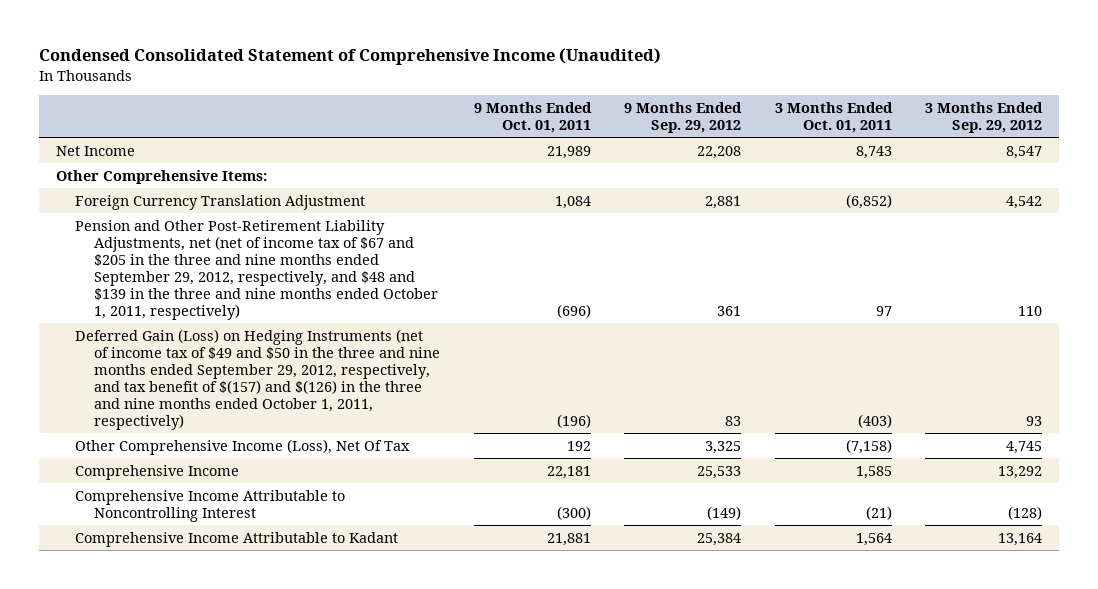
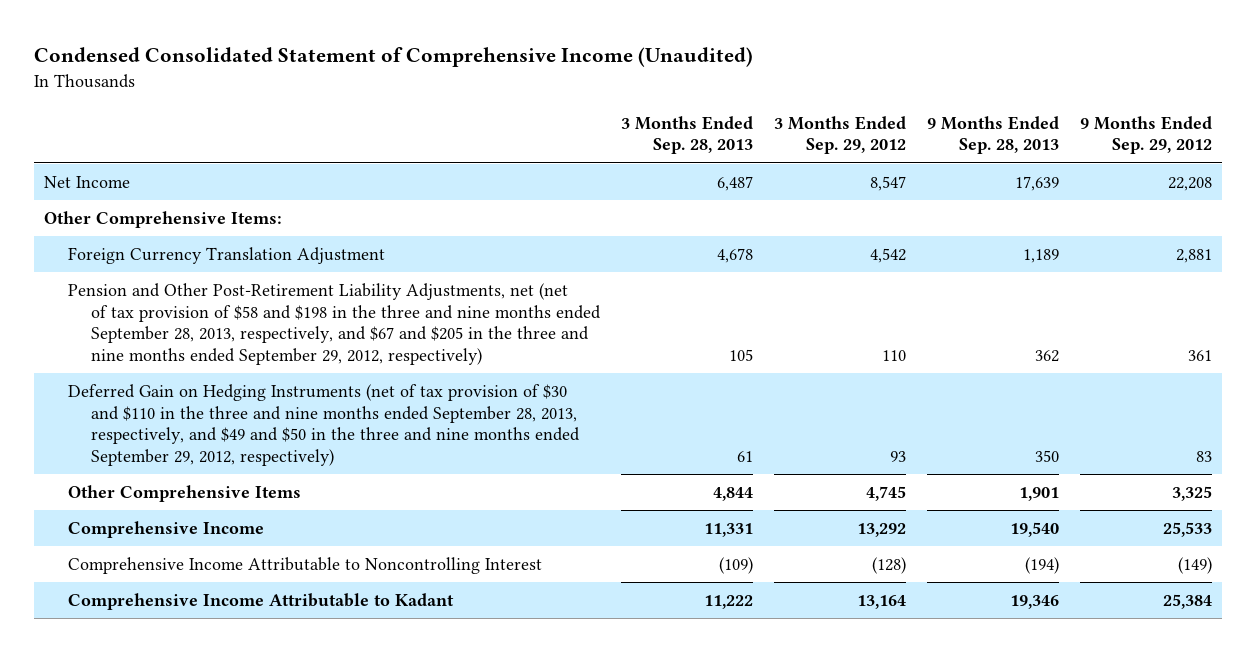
- | 9 Months Ended Oct. 01, 2011 | 9 Months Ended Sep. 29, 2012 | 3 Months Ended Oct. 01, 2011 | 3 Months Ended Sep. 29, 2012
+ | 3 Months Ended Sep. 28, 2013 | 3 Months Ended Sep. 29, 2012 | 9 Months Ended Sep. 28, 2013 | 9 Months Ended Sep. 29, 2012
- Pension and Other Post-Retirement Liability Adjustments, net (net of income tax of $67 and $205 in the three and nine months ended September 29, 2012, respectively, and $48 and $139 in the three and nine months ended October 1, 2011, respectively) | (696) | 361 | 97 | 110
- Deferred Gain (Loss) on Hedging Instruments (net of income tax of $49 and $50 in the three and nine months ended September 29, 2012, respectively, and tax benefit of $(157) and $(126) in the three and nine months ended October 1, 2011, respectively) | (196) | 83 | (403) | 93
- Other Comprehensive Income (Loss), Net Of Tax | 192 | 3,325 | (7,158) | 4,745
+ Pension and Other Post-Retirement Liability Adjustments, net (net of tax provision of $58 and $198 in the three and nine months ended September 28, 2013, respectively, and $67 and $205 in the three and nine months ended September 29, 2012, respectively) | 105 | 110 | 362 | 361
+ Deferred Gain on Hedging Instruments (net of tax provision of $30 and $110 in the three and nine months ended September 28, 2013, respectively, and $49 and $50 in the three and nine months ended September 29, 2012, respectively) | 61 | 93 | 350 | 83
+ Other Comprehensive Items | 4,844 | 4,745 | 1,901 | 3,325

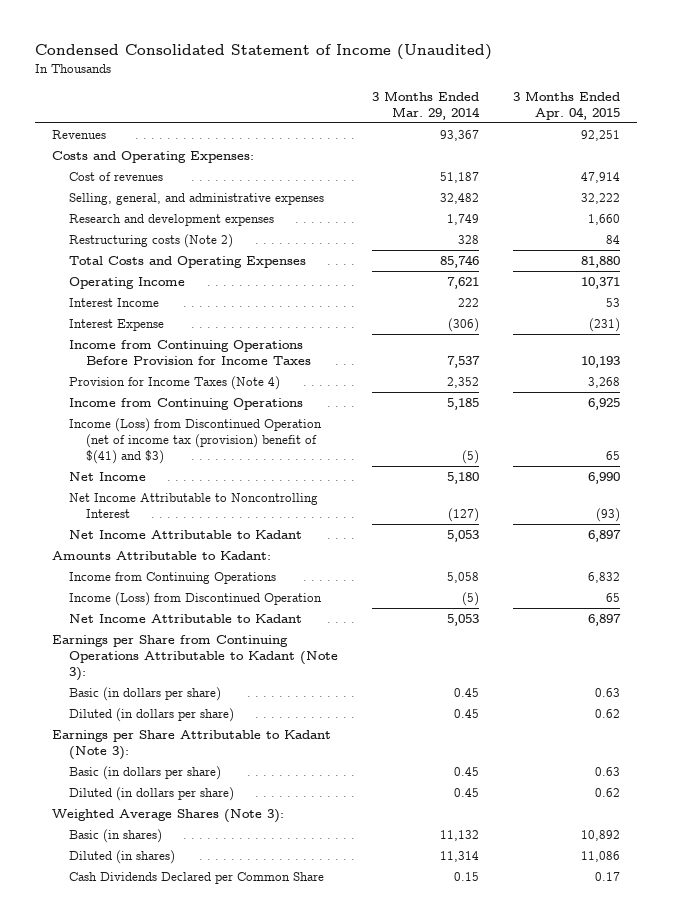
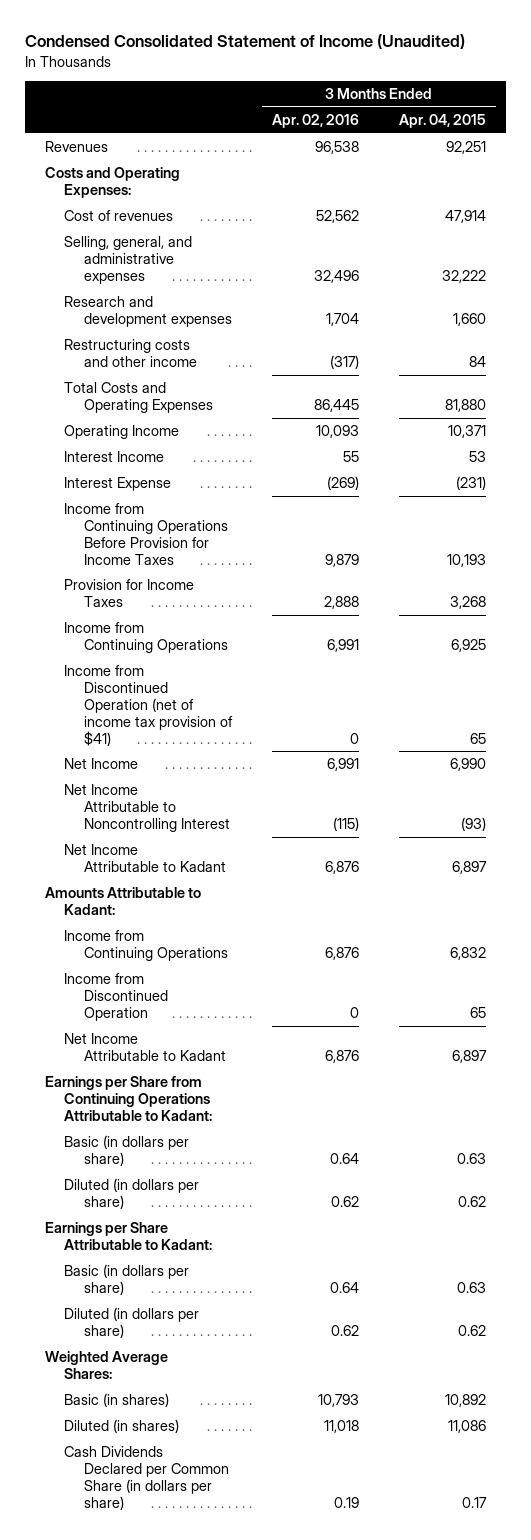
- | 3 Months Ended Mar. 29, 2014 | 3 Months Ended Apr. 04, 2015
+ | 3 Months Ended Apr. 02, 2016 | 3 Months Ended Apr. 04, 2015
- Restructuring costs (Note 2) | 328 | 84
+ Restructuring costs and other income | (317) | 84
- Provision for Income Taxes (Note 4) | 2,352 | 3,268
+ Provision for Income Taxes | 2,888 | 3,268
- Income (Loss) from Discontinued Operation (net of income tax (provision) benefit of $(41) and $3) | (5) | 65
+ Income from Discontinued Operation (net of income tax provision of $41) | 0 | 65
- Income (Loss) from Discontinued Operation | (5) | 65
+ Income from Discontinued Operation | 0 | 65
- Earnings per Share from Continuing Operations Attributable to Kadant (Note 3):
+ Earnings per Share from Continuing Operations Attributable to Kadant:
- Earnings per Share Attributable to Kadant (Note 3):
+ Earnings per Share Attributable to Kadant:
- Weighted Average Shares (Note 3):
+ Weighted Average Shares:
- Cash Dividends Declared per Common Share | 0.15 | 0.17
+ Cash Dividends Declared per Common Share (in dollars per share) | 0.19 | 0.17

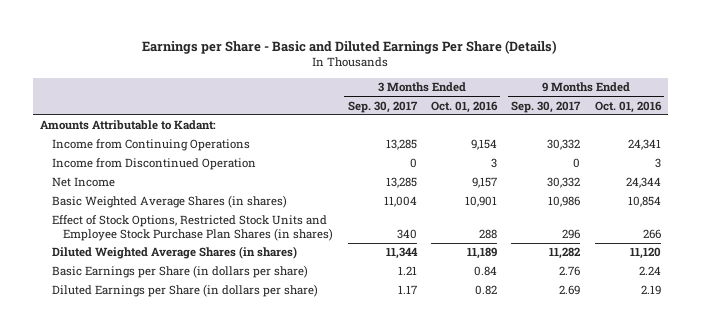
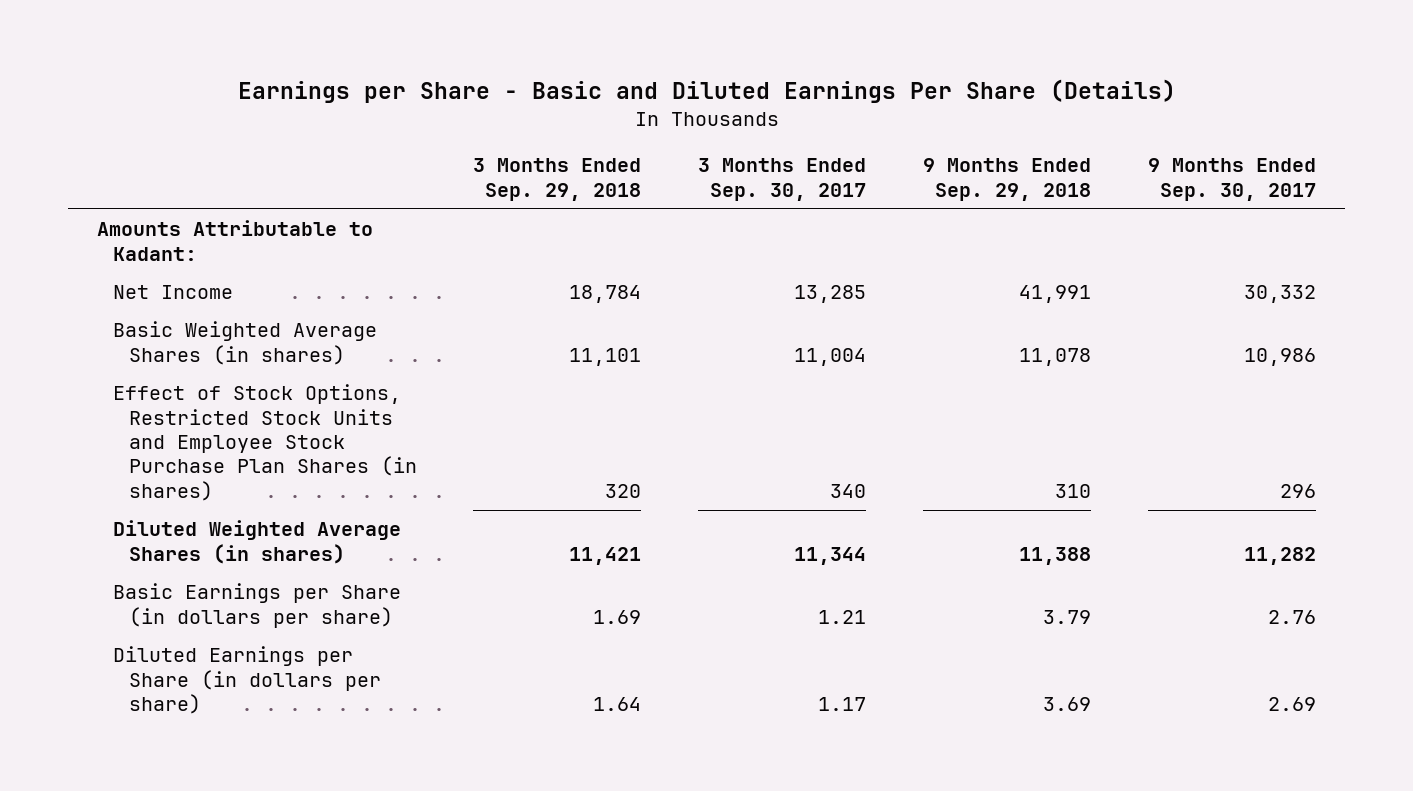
- | 3 Months Ended Sep. 30, 2017 | 3 Months Ended Oct. 01, 2016 | 9 Months Ended Sep. 30, 2017 | 9 Months Ended Oct. 01, 2016
+ | 3 Months Ended Sep. 29, 2018 | 3 Months Ended Sep. 30, 2017 | 9 Months Ended Sep. 29, 2018 | 9 Months Ended Sep. 30, 2017
- Income from Continuing Operations | 13,285 | 9,154 | 30,332 | 24,341
- Income from Discontinued Operation | 0 | 3 | 0 | 3

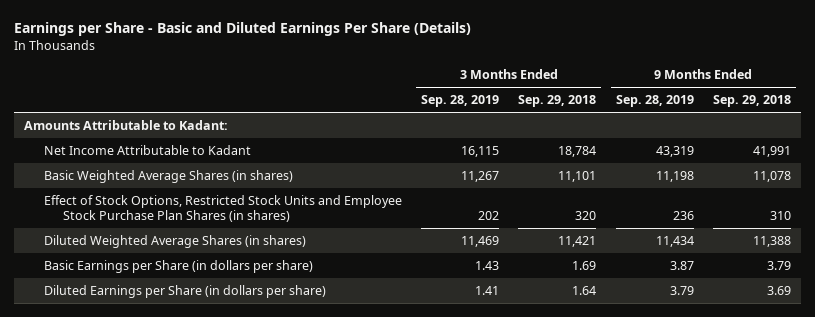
- | 3 Months Ended Sep. 29, 2018 | 3 Months Ended Sep. 30, 2017 | 9 Months Ended Sep. 29, 2018 | 9 Months Ended Sep. 30, 2017
+ | 3 Months Ended Sep. 28, 2019 | 3 Months Ended Sep. 29, 2018 | 9 Months Ended Sep. 28, 2019 | 9 Months Ended Sep. 29, 2018
- Net Income | 18,784 | 13,285 | 41,991 | 30,332
+ Net Income Attributable to Kadant | 16,115 | 18,784 | 43,319 | 41,991

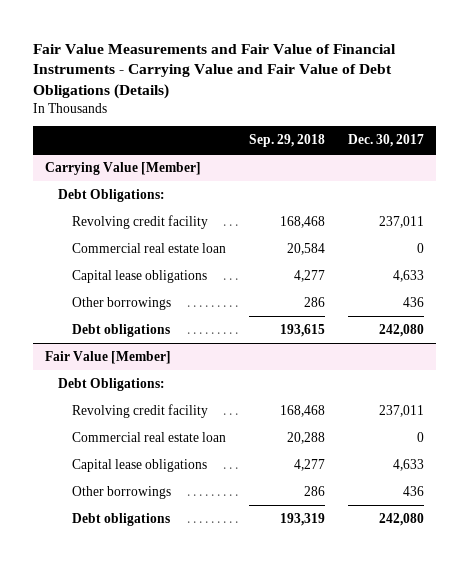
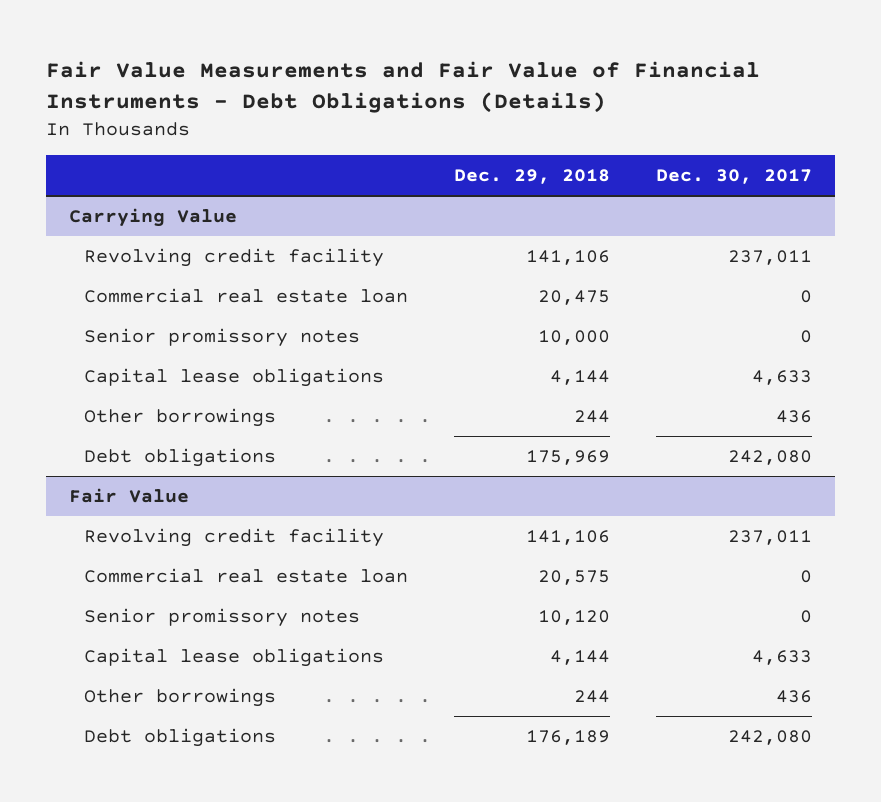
- Fair Value Measurements and Fair Value of Financial Instruments - Carrying Value and Fair Value of Debt Obligations (Details)
+ Fair Value Measurements and Fair Value of Financial Instruments - Debt Obligations (Details)
- | Sep. 29, 2018 | Dec. 30, 2017
+ | Dec. 29, 2018 | Dec. 30, 2017
- Carrying Value [Member]
- Debt Obligations:
+ Carrying Value
+ Senior promissory notes | 10,000 | 0
- Fair Value [Member]
- Debt Obligations:
+ Fair Value
+ Senior promissory notes | 10,120 | 0

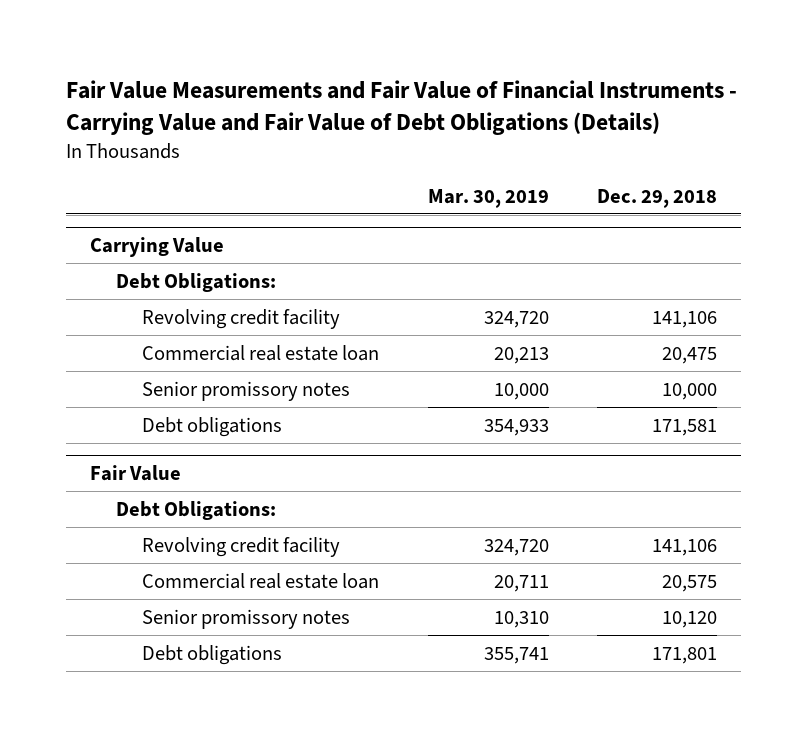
- Fair Value Measurements and Fair Value of Financial Instruments - Debt Obligations (Details)
+ Fair Value Measurements and Fair Value of Financial Instruments - Carrying Value and Fair Value of Debt Obligations (Details)
- | Dec. 29, 2018 | Dec. 30, 2017
+ | Mar. 30, 2019 | Dec. 29, 2018
@ Carrying Value
+ Debt Obligations:
- Capital lease obligations | 4,144 | 4,633
- Other borrowings | 244 | 436
- Debt obligations | 175,969 | 242,080
+ Debt obligations | 354,933 | 171,581
@ Fair Value
+ Debt Obligations:
- Capital lease obligations | 4,144 | 4,633
- Other borrowings | 244 | 436
- Debt obligations | 176,189 | 242,080
+ Debt obligations | 355,741 | 171,801

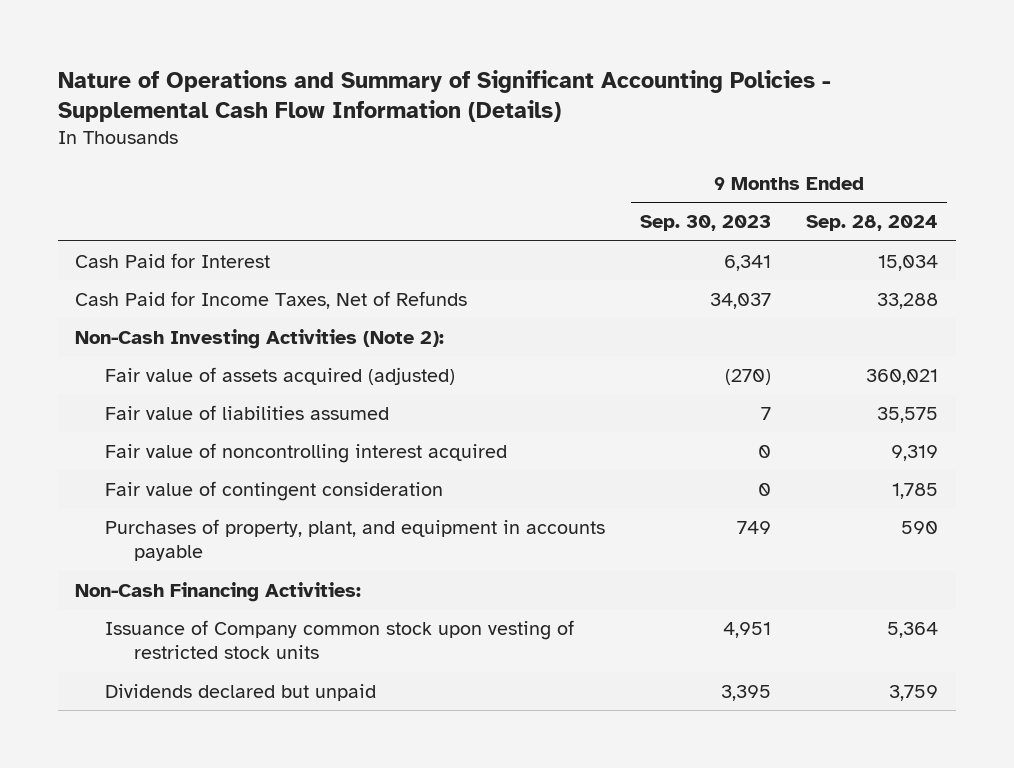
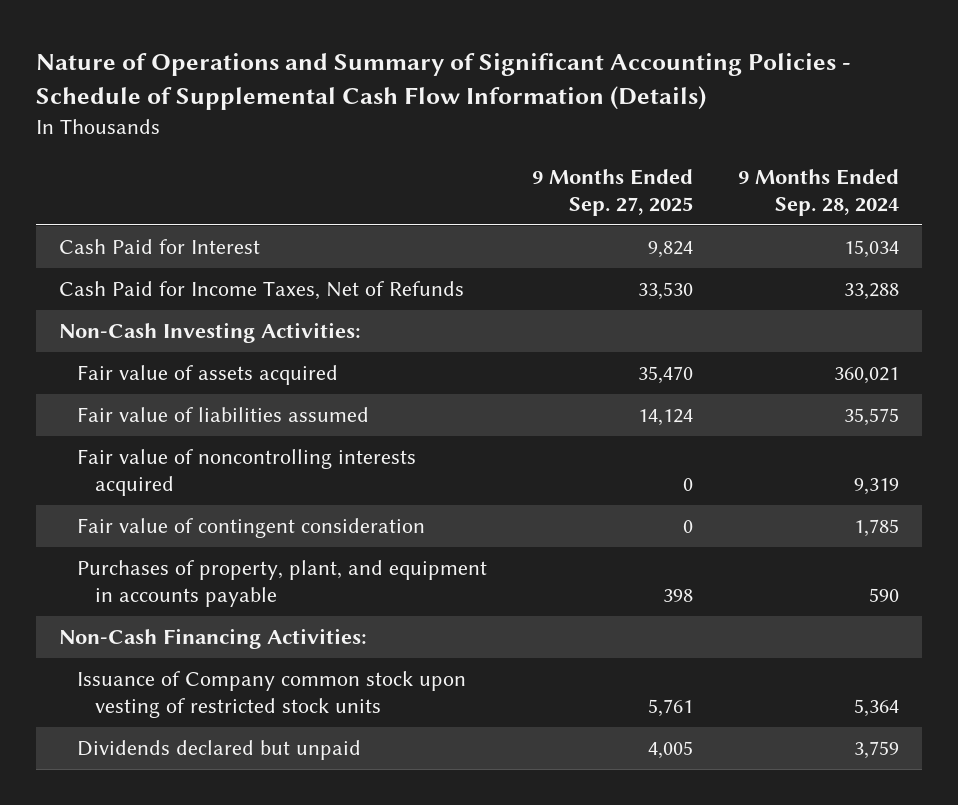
- Nature of Operations and Summary of Significant Accounting Policies - Supplemental Cash Flow Information (Details)
+ Nature of Operations and Summary of Significant Accounting Policies - Schedule of Supplemental Cash Flow Information (Details)
- | 9 Months Ended Sep. 30, 2023 | 9 Months Ended Sep. 28, 2024
+ | 9 Months Ended Sep. 27, 2025 | 9 Months Ended Sep. 28, 2024
- Non-Cash Investing Activities (Note 2):
- Fair value of assets acquired (adjusted) | (270) | 360,021
+ Non-Cash Investing Activities:
+ Fair value of assets acquired | 35,470 | 360,021
- Fair value of noncontrolling interest acquired | 0 | 9,319
+ Fair value of noncontrolling interests acquired | 0 | 9,319

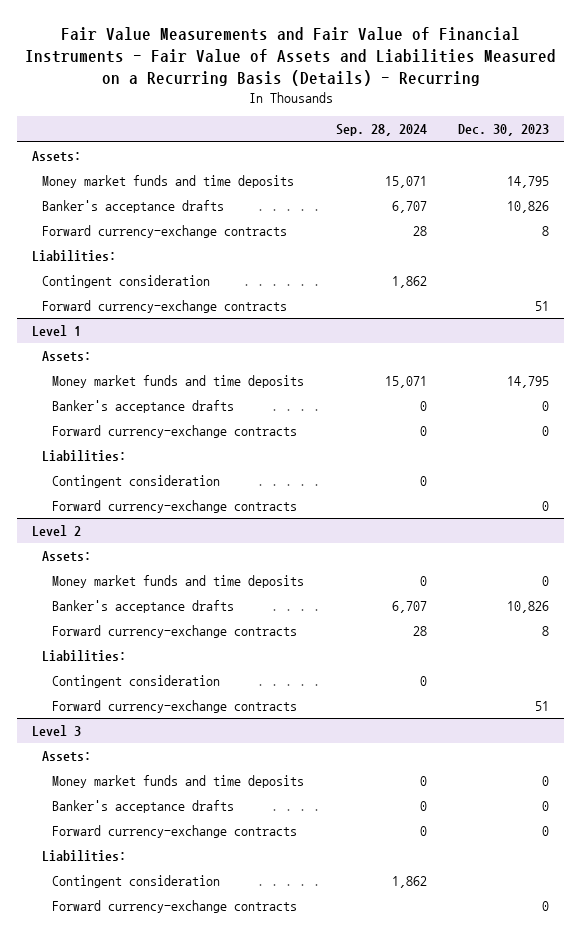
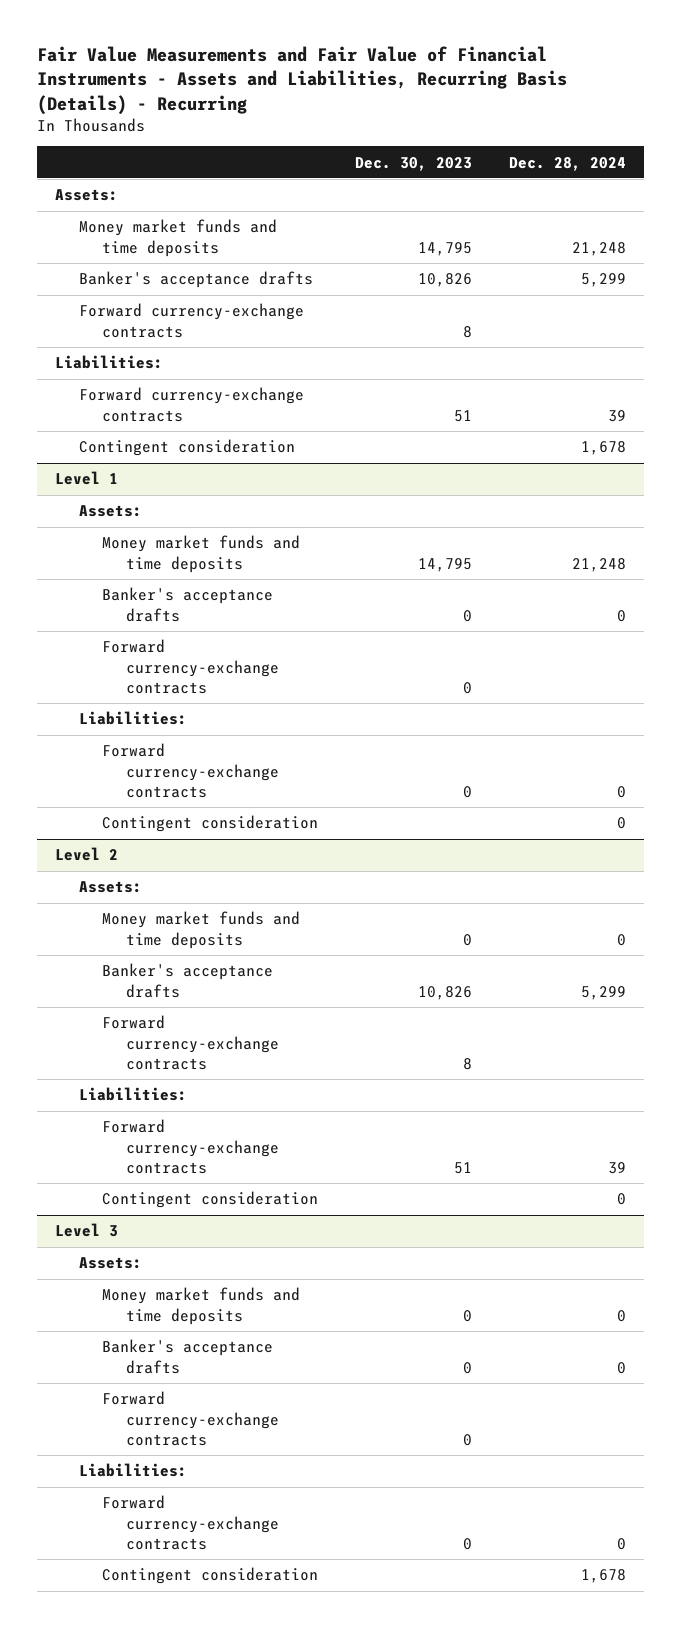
- Fair Value Measurements and Fair Value of Financial Instruments - Fair Value of Assets and Liabilities Measured on a Recurring Basis (Details) - Recurring
+ Fair Value Measurements and Fair Value of Financial Instruments - Assets and Liabilities, Recurring Basis (Details) - Recurring
- | Sep. 28, 2024 | Dec. 30, 2023
+ | Dec. 30, 2023 | Dec. 28, 2024
moved down: Contingent consideration | | 1,678
@ Level 1
moved down: Contingent consideration | | 0
@ Level 2
moved down: Contingent consideration | | 0
@ Level 3
moved down: Contingent consideration | | 1,678

